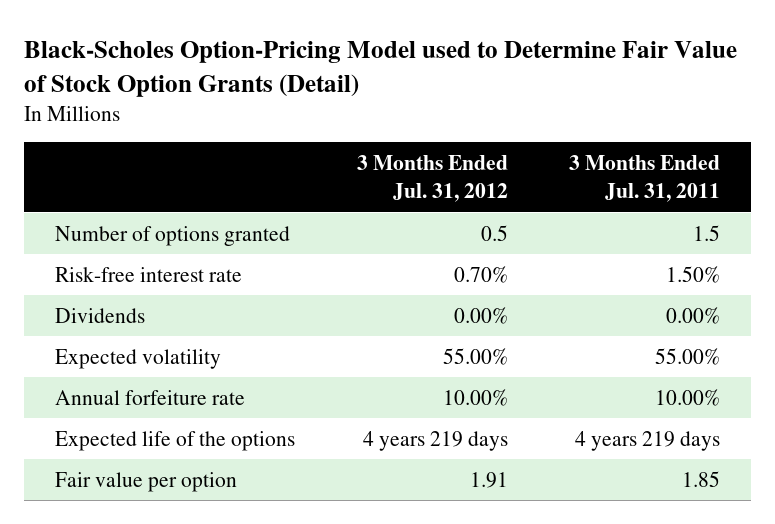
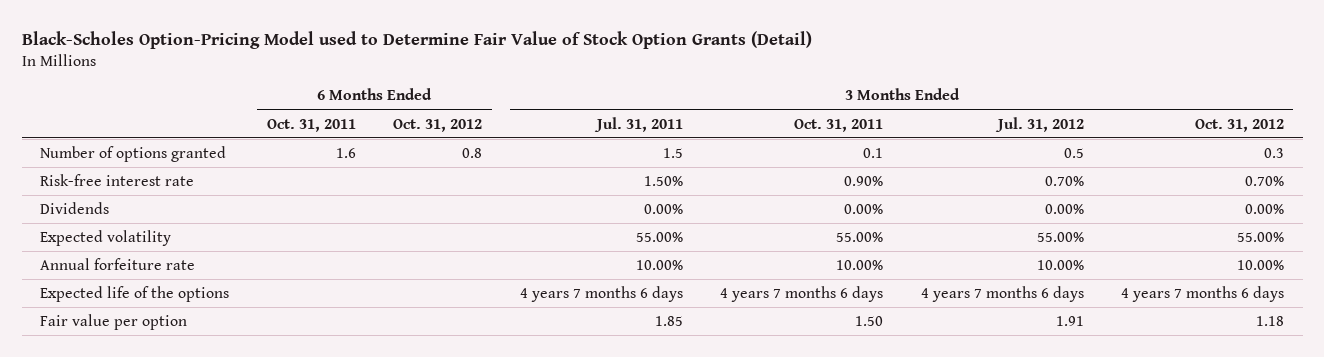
- | 3 Months Ended Jul. 31, 2012 | 3 Months Ended Jul. 31, 2011
+ | 6 Months Ended Oct. 31, 2011 | 6 Months Ended Oct. 31, 2012 | 3 Months Ended Jul. 31, 2011 | 3 Months Ended Oct. 31, 2011 | 3 Months Ended Jul. 31, 2012 | 3 Months Ended Oct. 31, 2012
- Expected life of the options | 4 years 219 days | 4 years 219 days
+ Expected life of the options | | | 4 years 7 months 6 days | 4 years 7 months 6 days | 4 years 7 months 6 days | 4 years 7 months 6 days

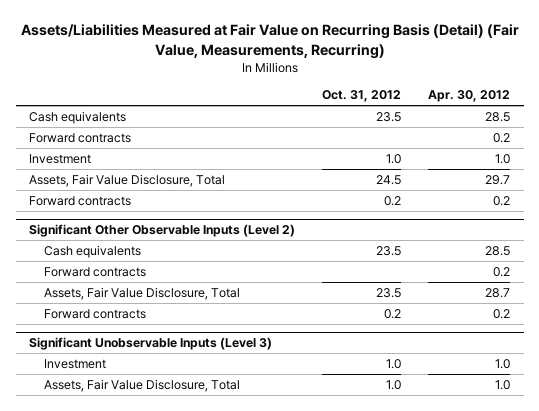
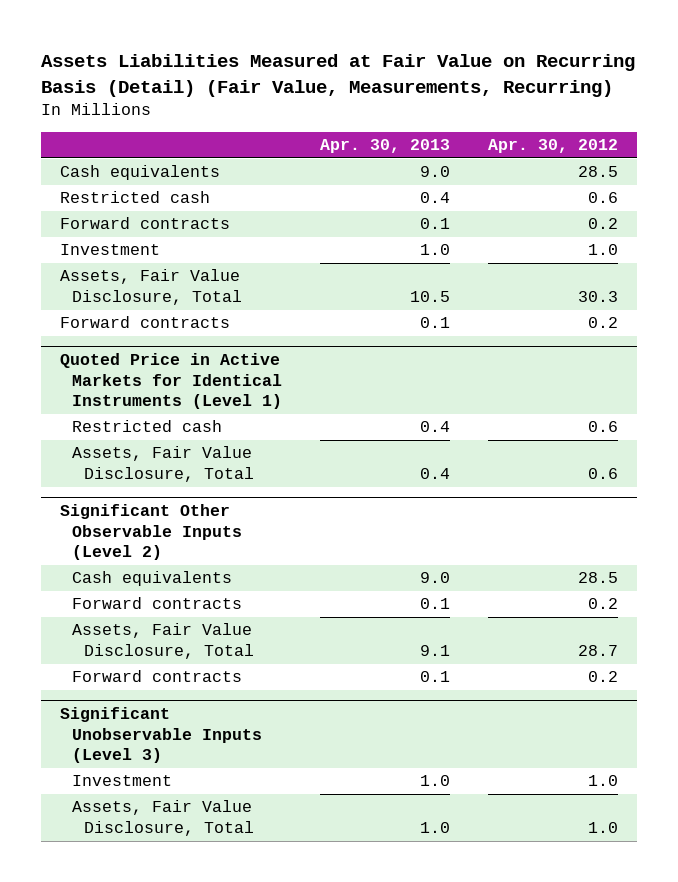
- Assets/Liabilities Measured at Fair Value on Recurring Basis (Detail) (Fair Value, Measurements, Recurring)
+ Assets Liabilities Measured at Fair Value on Recurring Basis (Detail) (Fair Value, Measurements, Recurring)
- | Oct. 31, 2012 | Apr. 30, 2012
+ | Apr. 30, 2013 | Apr. 30, 2012
+ Restricted cash | 0.4 | 0.6
- Assets, Fair Value Disclosure, Total | 24.5 | 29.7
+ Assets, Fair Value Disclosure, Total | 10.5 | 30.3
+ Quoted Price in Active Markets for Identical Instruments (Level 1)
+ Restricted cash | 0.4 | 0.6
+ Assets, Fair Value Disclosure, Total | 0.4 | 0.6

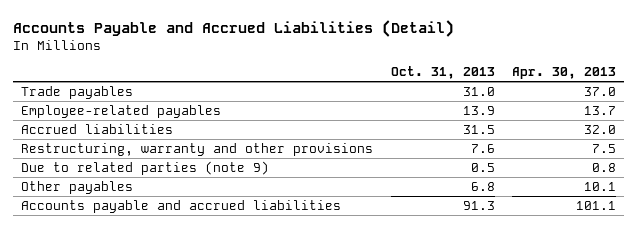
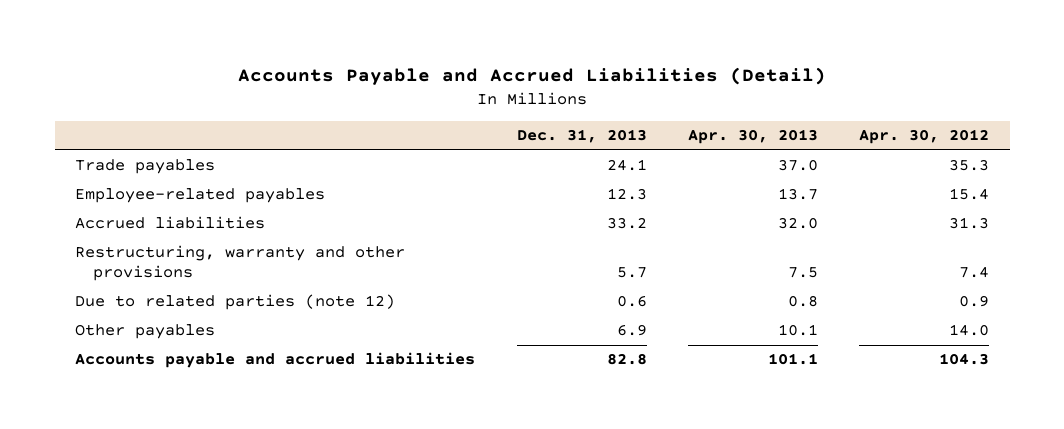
- | Oct. 31, 2013 | Apr. 30, 2013
+ | Dec. 31, 2013 | Apr. 30, 2013 | Apr. 30, 2012
- Due to related parties (note 9) | 0.5 | 0.8
+ Due to related parties (note 12) | 0.6 | 0.8 | 0.9

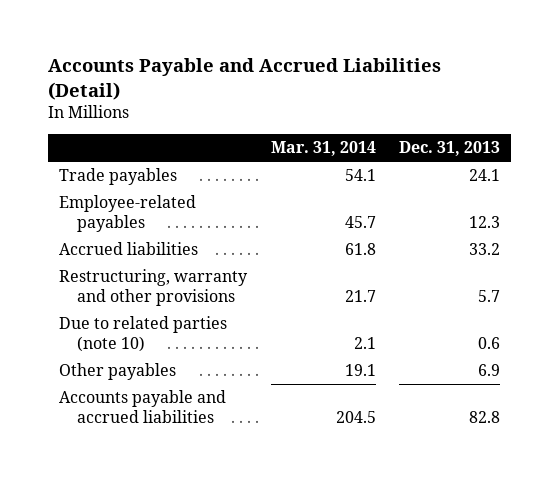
- | Dec. 31, 2013 | Apr. 30, 2013 | Apr. 30, 2012
+ | Mar. 31, 2014 | Dec. 31, 2013
- Due to related parties (note 12) | 0.6 | 0.8 | 0.9
+ Due to related parties (note 10) | 2.1 | 0.6

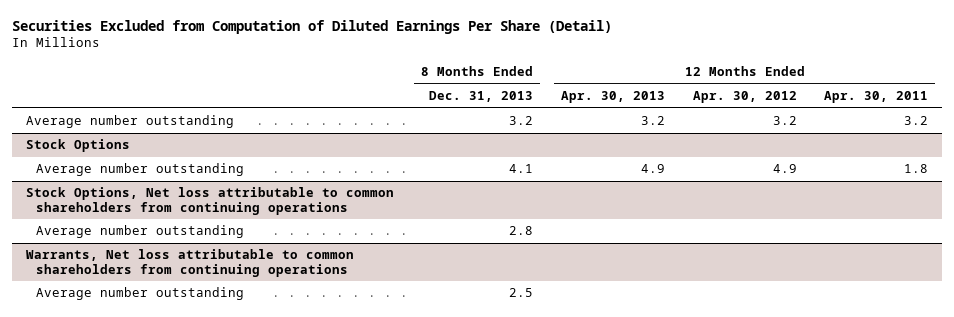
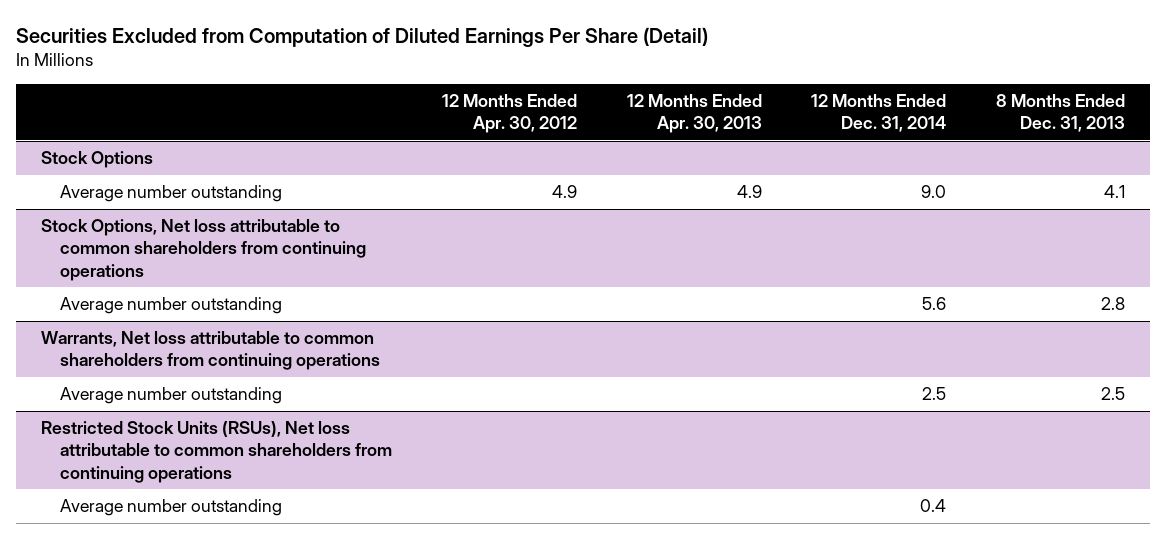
- | 8 Months Ended Dec. 31, 2013 | 12 Months Ended Apr. 30, 2013 | 12 Months Ended Apr. 30, 2012 | 12 Months Ended Apr. 30, 2011
+ | 12 Months Ended Apr. 30, 2012 | 12 Months Ended Apr. 30, 2013 | 12 Months Ended Dec. 31, 2014 | 8 Months Ended Dec. 31, 2013
- Average number outstanding | 3.2 | 3.2 | 3.2 | 3.2
+ Restricted Stock Units (RSUs), Net loss attributable to common shareholders from continuing operations
+ Average number outstanding | | | 0.4 |

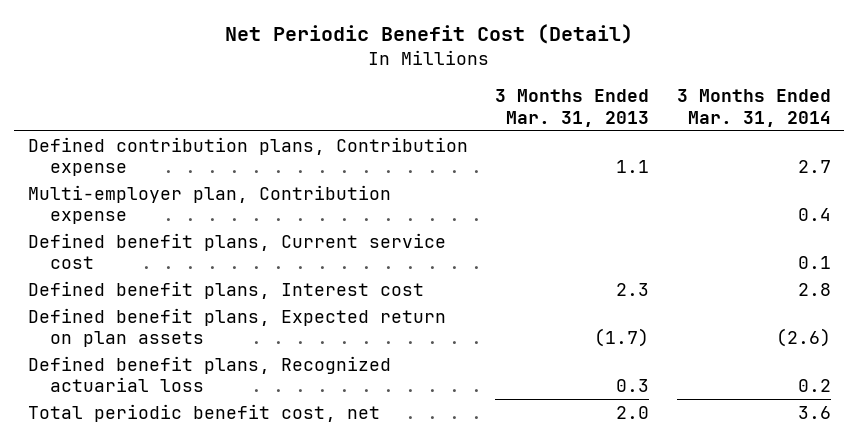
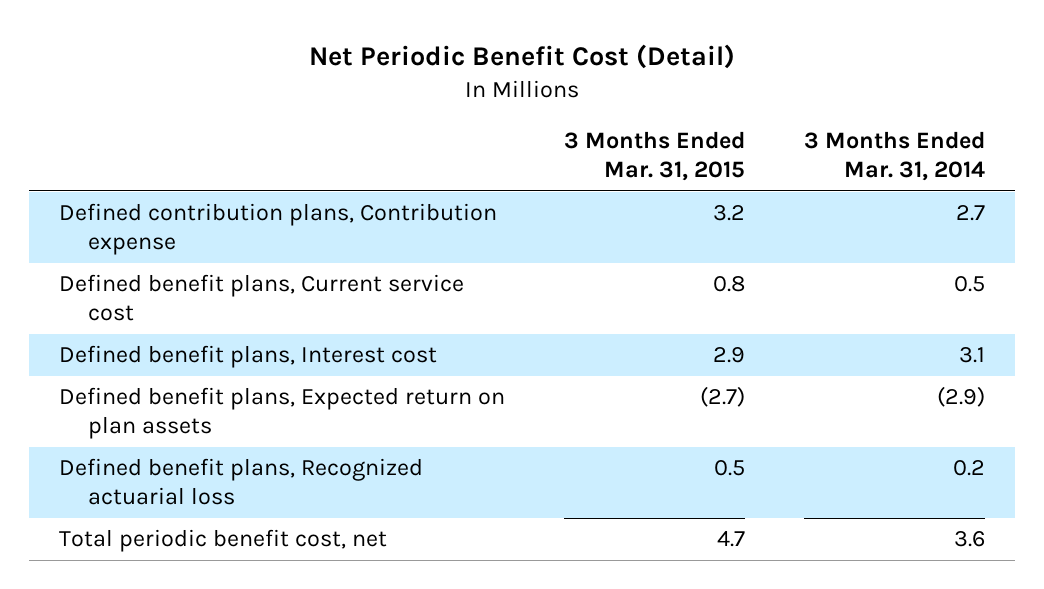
- | 3 Months Ended Mar. 31, 2013 | 3 Months Ended Mar. 31, 2014
+ | 3 Months Ended Mar. 31, 2015 | 3 Months Ended Mar. 31, 2014
- Multi-employer plan, Contribution expense | | 0.4
- Defined benefit plans, Current service cost | | 0.1
- Defined benefit plans, Interest cost | 2.3 | 2.8
- Defined benefit plans, Expected return on plan assets | (1.7) | (2.6)
+ Defined benefit plans, Current service cost | 0.8 | 0.5
+ Defined benefit plans, Interest cost | 2.9 | 3.1
+ Defined benefit plans, Expected return on plan assets | (2.7) | (2.9)

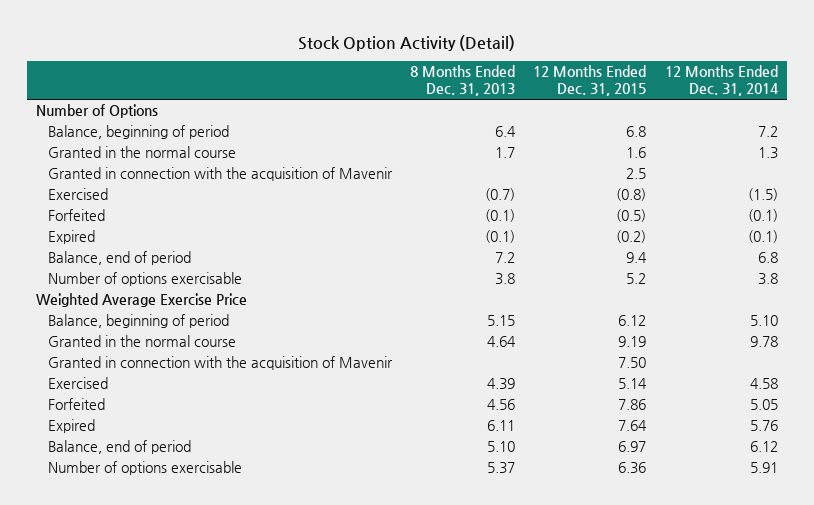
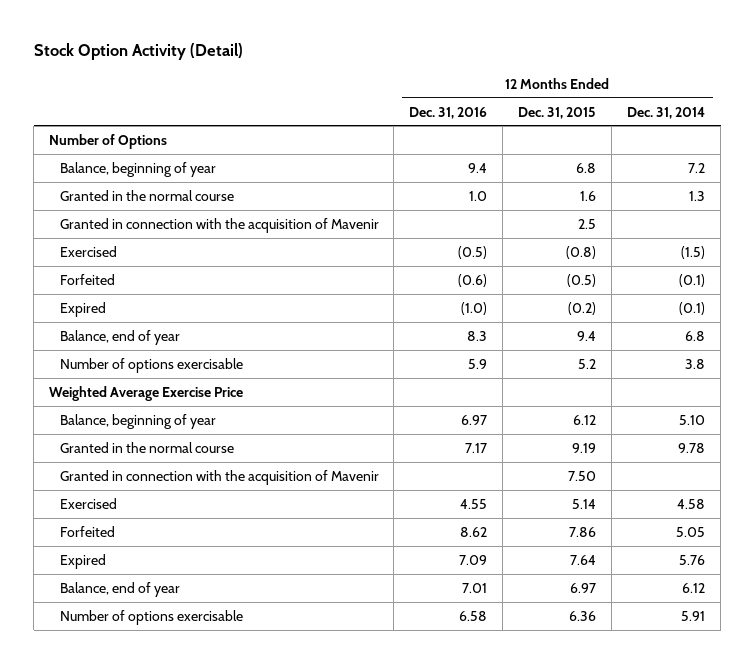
- | 8 Months Ended Dec. 31, 2013 | 12 Months Ended Dec. 31, 2015 | 12 Months Ended Dec. 31, 2014
+ | 12 Months Ended Dec. 31, 2016 | 12 Months Ended Dec. 31, 2015 | 12 Months Ended Dec. 31, 2014
- Balance, beginning of period | 6.4 | 6.8 | 7.2
+ Balance, beginning of year | 9.4 | 6.8 | 7.2
- Balance, end of period | 7.2 | 9.4 | 6.8
+ Balance, end of year | 8.3 | 9.4 | 6.8
- Balance, beginning of period | 5.15 | 6.12 | 5.10
+ Balance, beginning of year | 6.97 | 6.12 | 5.10
- Balance, end of period | 5.10 | 6.97 | 6.12
+ Balance, end of year | 7.01 | 6.97 | 6.12

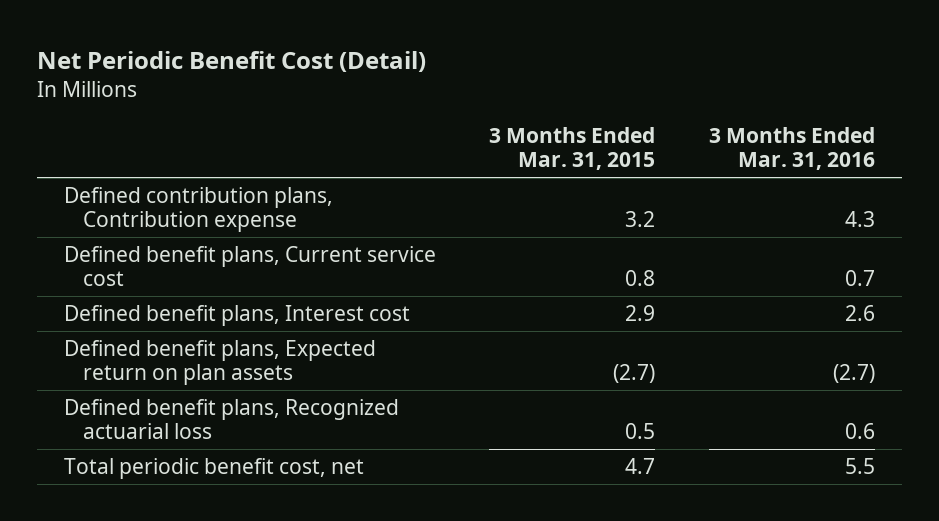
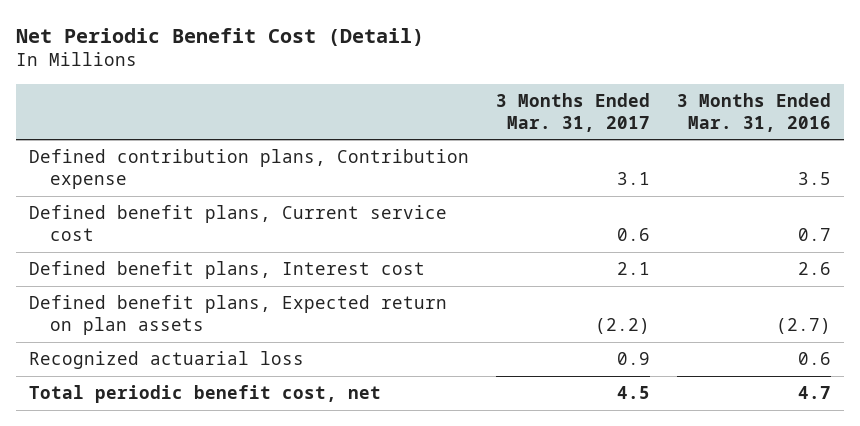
- | 3 Months Ended Mar. 31, 2015 | 3 Months Ended Mar. 31, 2016
+ | 3 Months Ended Mar. 31, 2017 | 3 Months Ended Mar. 31, 2016
- Defined contribution plans, Contribution expense | 3.2 | 4.3
+ Defined contribution plans, Contribution expense | 3.1 | 3.5
- Defined benefit plans, Recognized actuarial loss | 0.5 | 0.6
- Total periodic benefit cost, net | 4.7 | 5.5
+ Recognized actuarial loss | 0.9 | 0.6
+ Total periodic benefit cost, net | 4.5 | 4.7

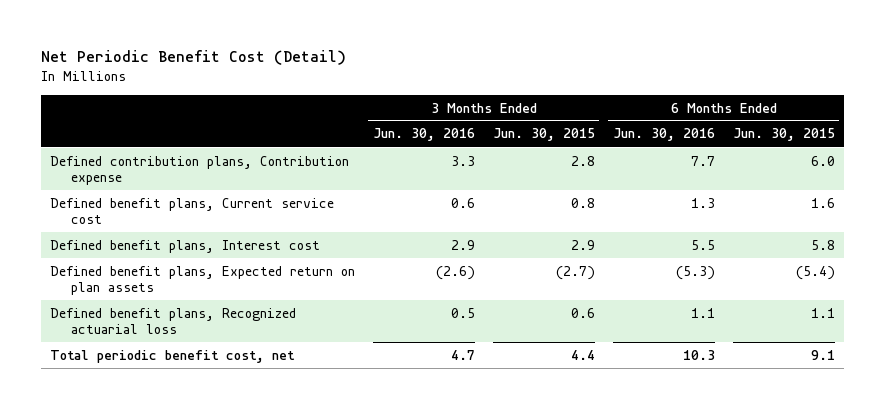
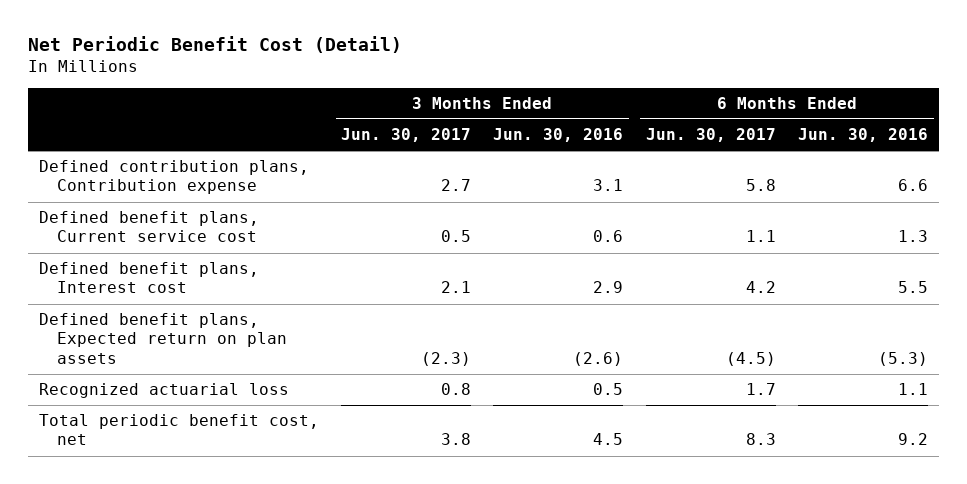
- | 3 Months Ended Jun. 30, 2016 | 3 Months Ended Jun. 30, 2015 | 6 Months Ended Jun. 30, 2016 | 6 Months Ended Jun. 30, 2015
+ | 3 Months Ended Jun. 30, 2017 | 3 Months Ended Jun. 30, 2016 | 6 Months Ended Jun. 30, 2017 | 6 Months Ended Jun. 30, 2016
- Defined contribution plans, Contribution expense | 3.3 | 2.8 | 7.7 | 6.0
+ Defined contribution plans, Contribution expense | 2.7 | 3.1 | 5.8 | 6.6
- Defined benefit plans, Recognized actuarial loss | 0.5 | 0.6 | 1.1 | 1.1
- Total periodic benefit cost, net | 4.7 | 4.4 | 10.3 | 9.1
+ Recognized actuarial loss | 0.8 | 0.5 | 1.7 | 1.1
+ Total periodic benefit cost, net | 3.8 | 4.5 | 8.3 | 9.2

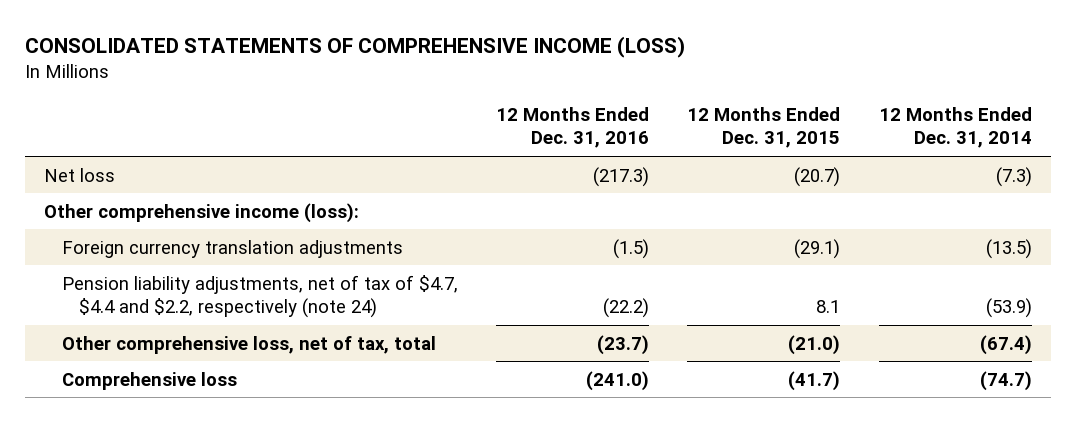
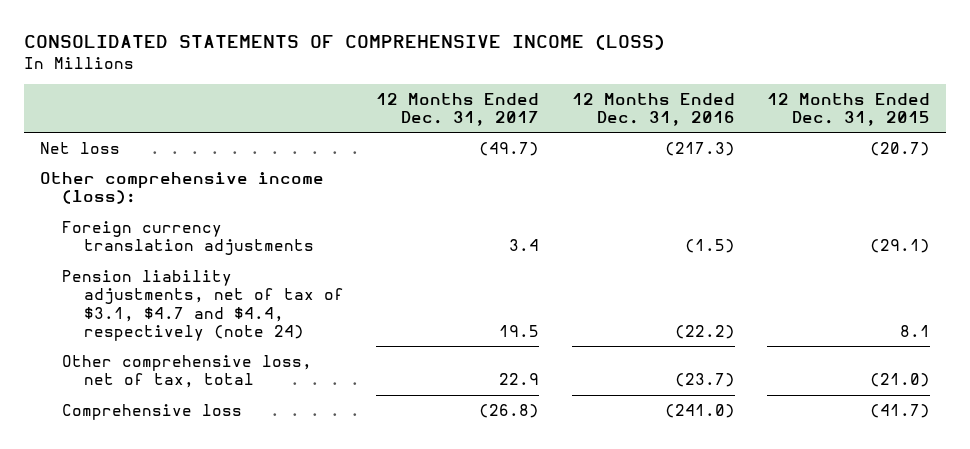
- | 12 Months Ended Dec. 31, 2016 | 12 Months Ended Dec. 31, 2015 | 12 Months Ended Dec. 31, 2014
+ | 12 Months Ended Dec. 31, 2017 | 12 Months Ended Dec. 31, 2016 | 12 Months Ended Dec. 31, 2015
- Pension liability adjustments, net of tax of $4.7, $4.4 and $2.2, respectively (note 24) | (22.2) | 8.1 | (53.9)
+ Pension liability adjustments, net of tax of $3.1, $4.7 and $4.4, respectively (note 24) | 19.5 | (22.2) | 8.1

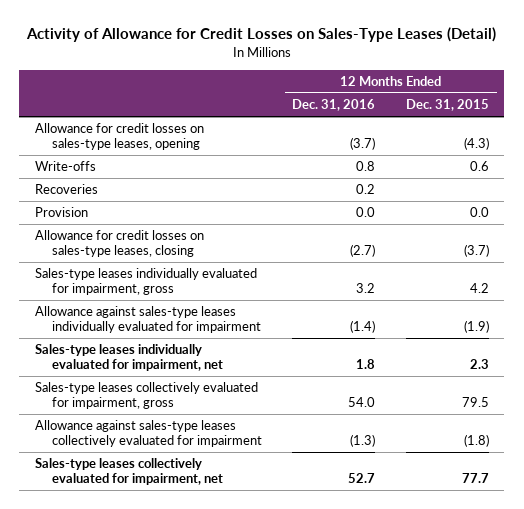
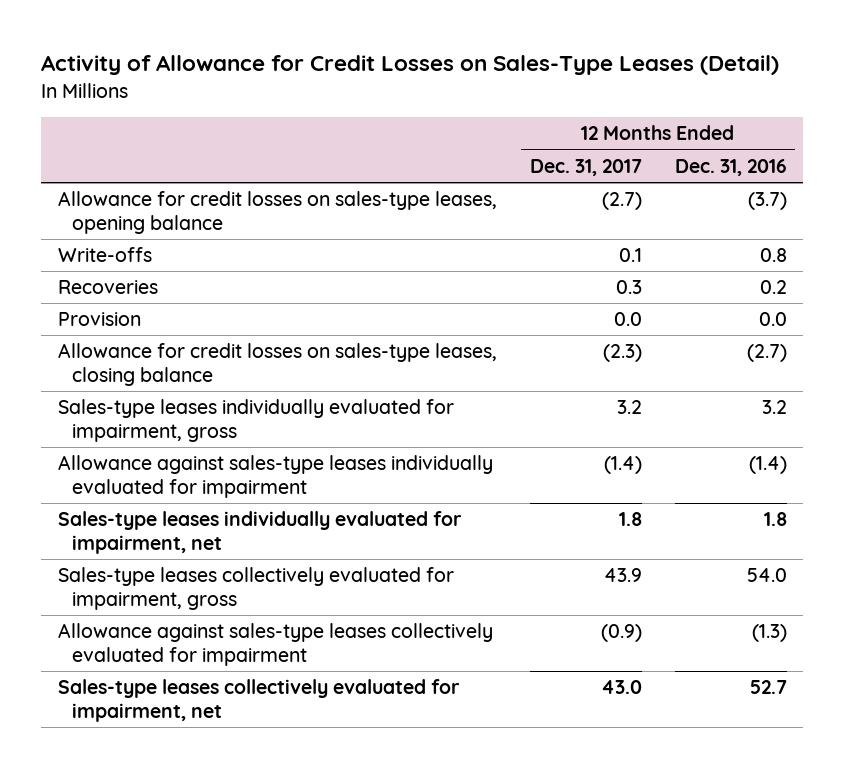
- | 12 Months Ended Dec. 31, 2016 | 12 Months Ended Dec. 31, 2015
+ | 12 Months Ended Dec. 31, 2017 | 12 Months Ended Dec. 31, 2016
- Allowance for credit losses on sales-type leases, opening | (3.7) | (4.3)
+ Allowance for credit losses on sales-type leases, opening balance | (2.7) | (3.7)
- Allowance for credit losses on sales-type leases, closing | (2.7) | (3.7)
+ Allowance for credit losses on sales-type leases, closing balance | (2.3) | (2.7)

